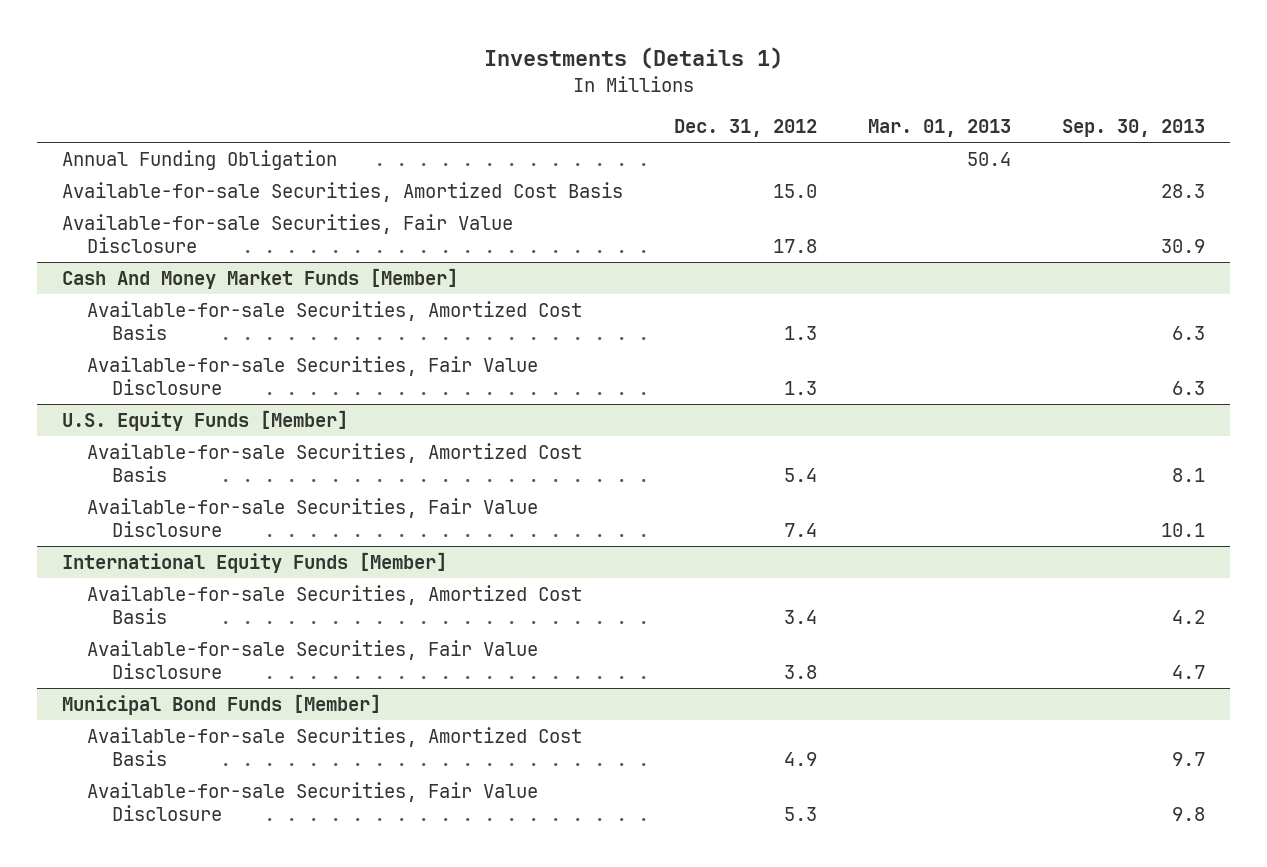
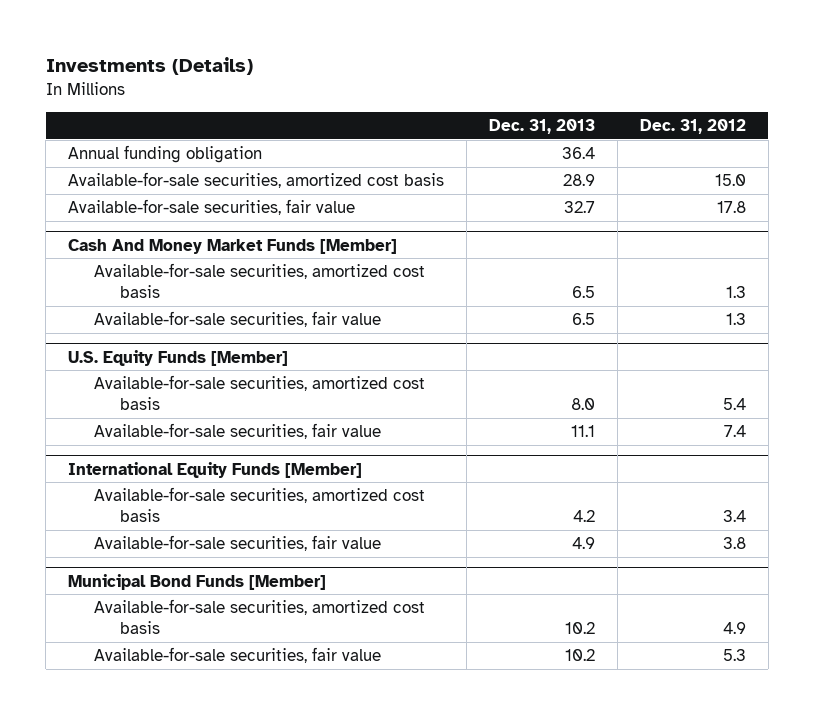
- Investments (Details 1)
+ Investments (Details)
- | Dec. 31, 2012 | Mar. 01, 2013 | Sep. 30, 2013
+ | Dec. 31, 2013 | Dec. 31, 2012
- Annual Funding Obligation | | 50.4 |
- Available-for-sale Securities, Amortized Cost Basis | 15.0 | | 28.3
- Available-for-sale Securities, Fair Value Disclosure | 17.8 | | 30.9
+ Annual funding obligation | 36.4 |
+ Available-for-sale securities, amortized cost basis | 28.9 | 15.0
+ Available-for-sale securities, fair value | 32.7 | 17.8
@ Cash And Money Market Funds [Member]
- Available-for-sale Securities, Amortized Cost Basis | 1.3 | | 6.3
- Available-for-sale Securities, Fair Value Disclosure | 1.3 | | 6.3
+ Available-for-sale securities, amortized cost basis | 6.5 | 1.3
+ Available-for-sale securities, fair value | 6.5 | 1.3
@ U.S. Equity Funds [Member]
- Available-for-sale Securities, Amortized Cost Basis | 5.4 | | 8.1
- Available-for-sale Securities, Fair Value Disclosure | 7.4 | | 10.1
+ Available-for-sale securities, amortized cost basis | 8.0 | 5.4
+ Available-for-sale securities, fair value | 11.1 | 7.4
@ International Equity Funds [Member]
- Available-for-sale Securities, Amortized Cost Basis | 3.4 | | 4.2
- Available-for-sale Securities, Fair Value Disclosure | 3.8 | | 4.7
+ Available-for-sale securities, amortized cost basis | 4.2 | 3.4
+ Available-for-sale securities, fair value | 4.9 | 3.8
@ Municipal Bond Funds [Member]
- Available-for-sale Securities, Amortized Cost Basis | 4.9 | | 9.7
- Available-for-sale Securities, Fair Value Disclosure | 5.3 | | 9.8
+ Available-for-sale securities, amortized cost basis | 10.2 | 4.9
+ Available-for-sale securities, fair value | 10.2 | 5.3

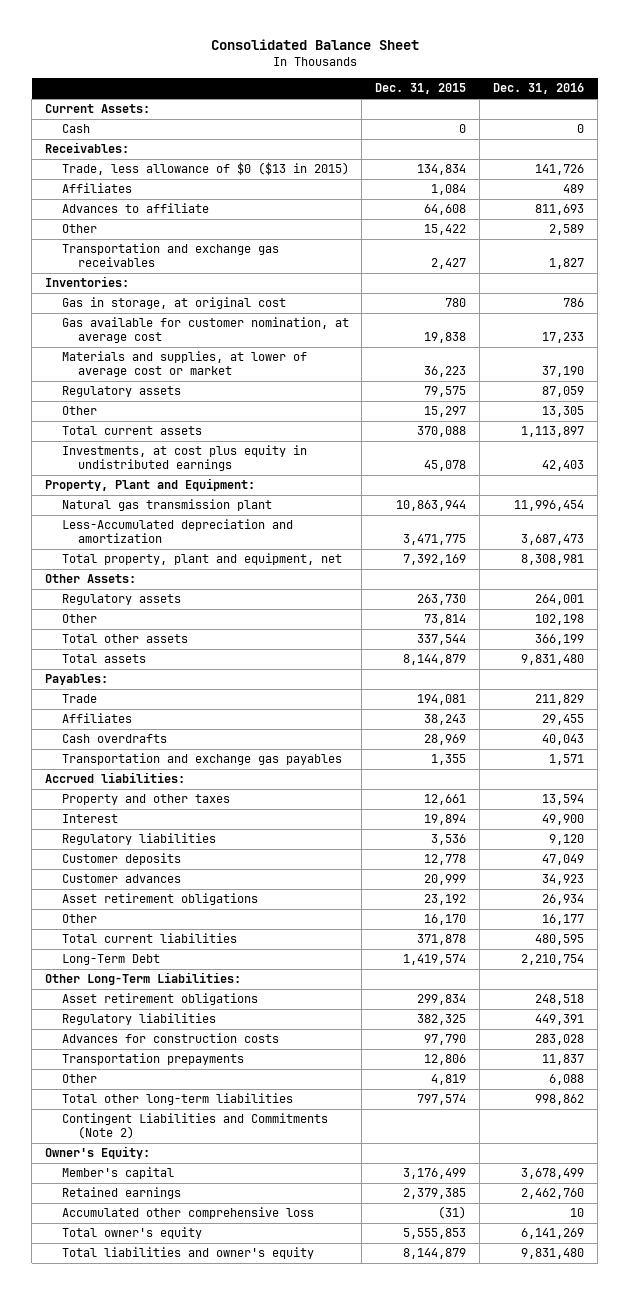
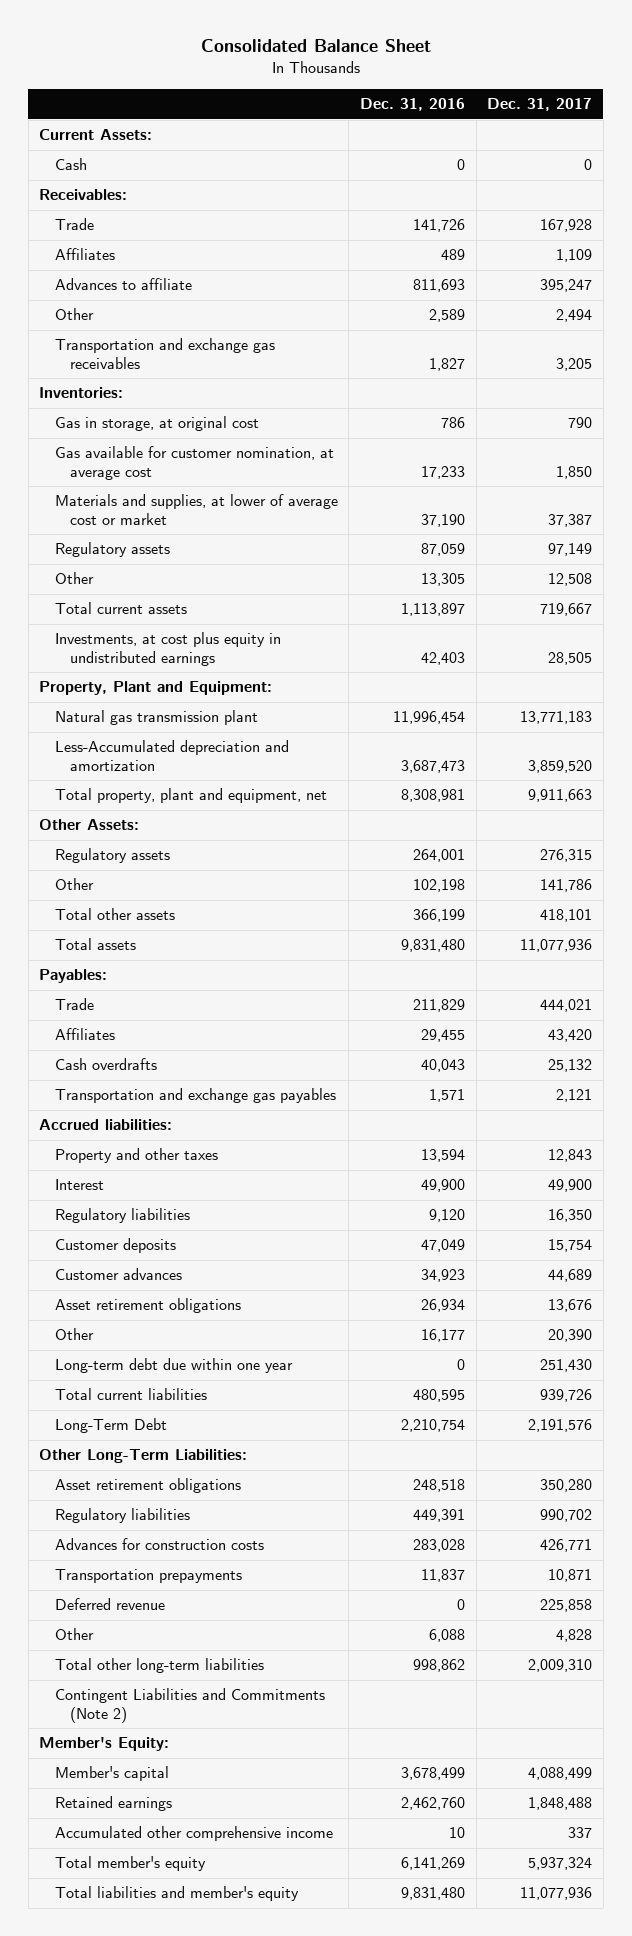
- | Dec. 31, 2015 | Dec. 31, 2016
+ | Dec. 31, 2016 | Dec. 31, 2017
- Trade, less allowance of $0 ($13 in 2015) | 134,834 | 141,726
+ Trade | 141,726 | 167,928
+ Long-term debt due within one year | 0 | 251,430
+ Deferred revenue | 0 | 225,858
- Owner's Equity:
+ Member's Equity:
- Accumulated other comprehensive loss | (31) | 10
- Total owner's equity | 5,555,853 | 6,141,269
- Total liabilities and owner's equity | 8,144,879 | 9,831,480
+ Accumulated other comprehensive income | 10 | 337
+ Total member's equity | 6,141,269 | 5,937,324
+ Total liabilities and member's equity | 9,831,480 | 11,077,936

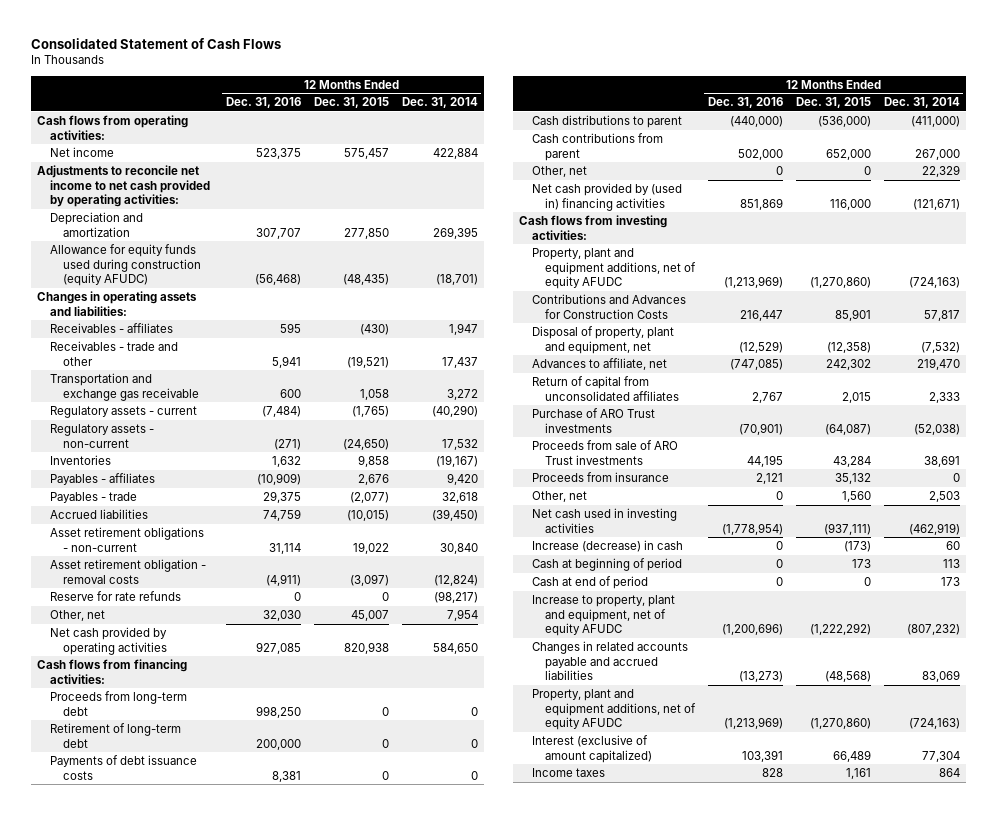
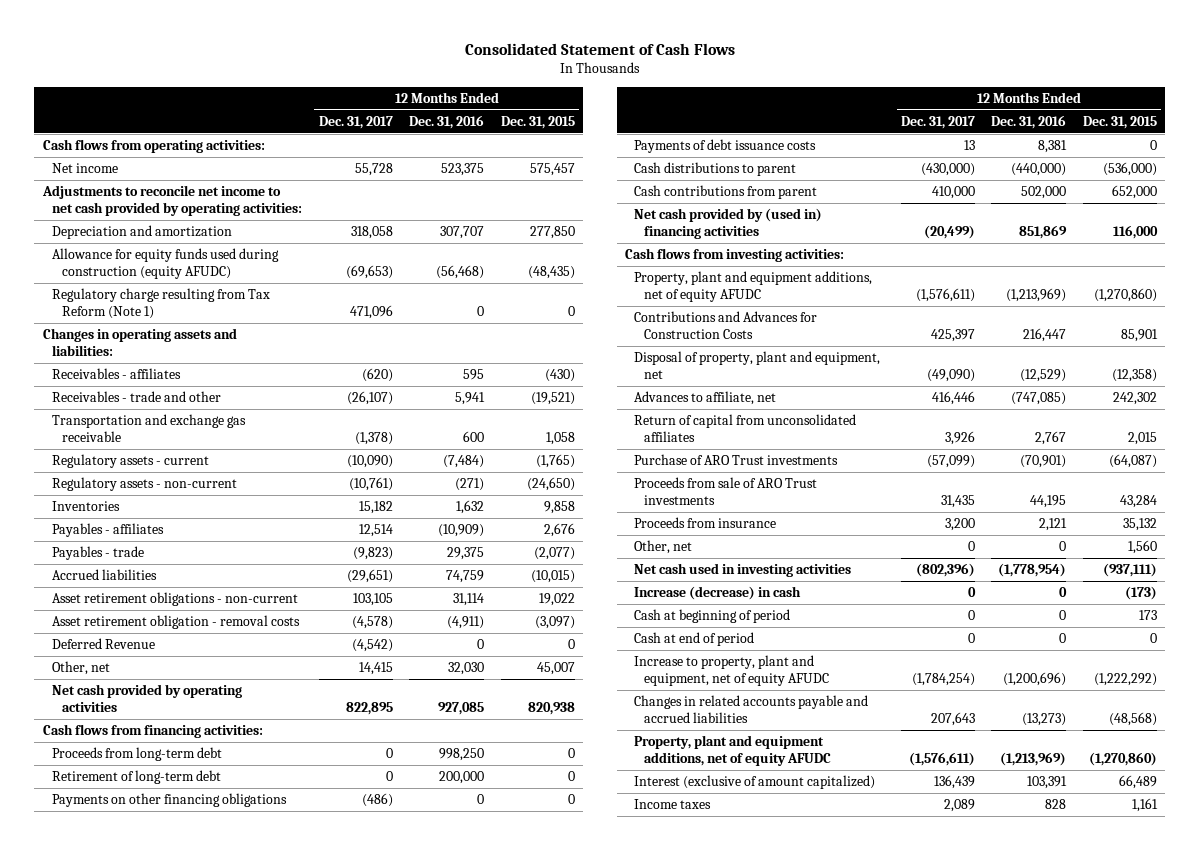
- | 12 Months Ended Dec. 31, 2016 | 12 Months Ended Dec. 31, 2015 | 12 Months Ended Dec. 31, 2014
+ | 12 Months Ended Dec. 31, 2017 | 12 Months Ended Dec. 31, 2016 | 12 Months Ended Dec. 31, 2015
+ Regulatory charge resulting from Tax Reform (Note 1) | 471,096 | 0 | 0
- Reserve for rate refunds | 0 | 0 | (98,217)
+ Deferred Revenue | (4,542) | 0 | 0
+ Payments on other financing obligations | (486) | 0 | 0
- Other, net | 0 | 0 | 22,329

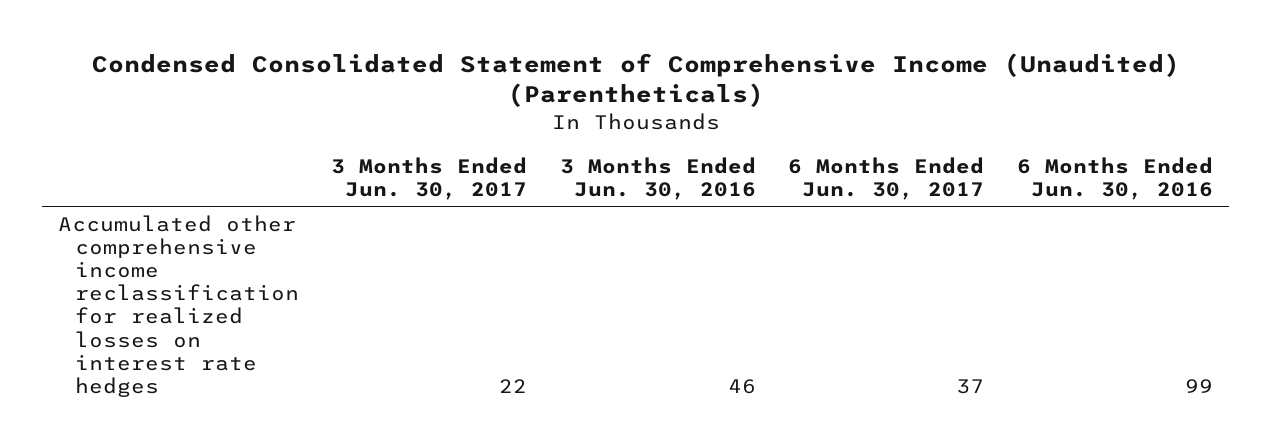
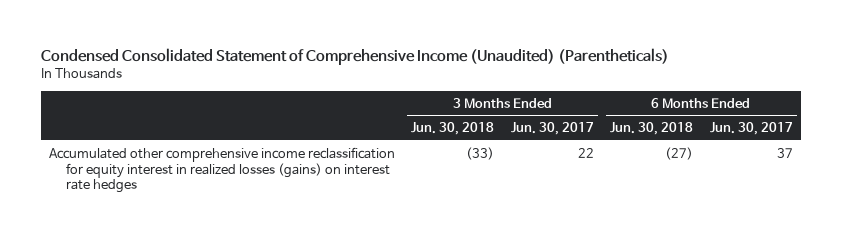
- | 3 Months Ended Jun. 30, 2017 | 3 Months Ended Jun. 30, 2016 | 6 Months Ended Jun. 30, 2017 | 6 Months Ended Jun. 30, 2016
+ | 3 Months Ended Jun. 30, 2018 | 3 Months Ended Jun. 30, 2017 | 6 Months Ended Jun. 30, 2018 | 6 Months Ended Jun. 30, 2017
- Accumulated other comprehensive income reclassification for realized losses on interest rate hedges | 22 | 46 | 37 | 99
+ Accumulated other comprehensive income reclassification for equity interest in realized losses (gains) on interest rate hedges | (33) | 22 | (27) | 37

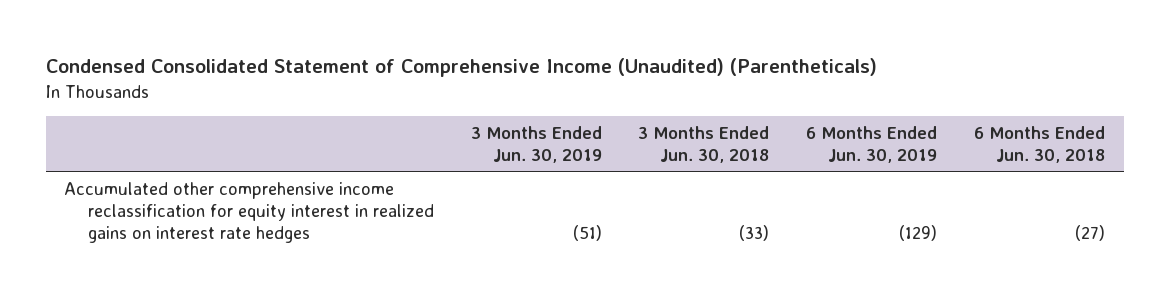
- | 3 Months Ended Jun. 30, 2018 | 3 Months Ended Jun. 30, 2017 | 6 Months Ended Jun. 30, 2018 | 6 Months Ended Jun. 30, 2017
+ | 3 Months Ended Jun. 30, 2019 | 3 Months Ended Jun. 30, 2018 | 6 Months Ended Jun. 30, 2019 | 6 Months Ended Jun. 30, 2018
- Accumulated other comprehensive income reclassification for equity interest in realized losses (gains) on interest rate hedges | (33) | 22 | (27) | 37
+ Accumulated other comprehensive income reclassification for equity interest in realized gains on interest rate hedges | (51) | (33) | (129) | (27)

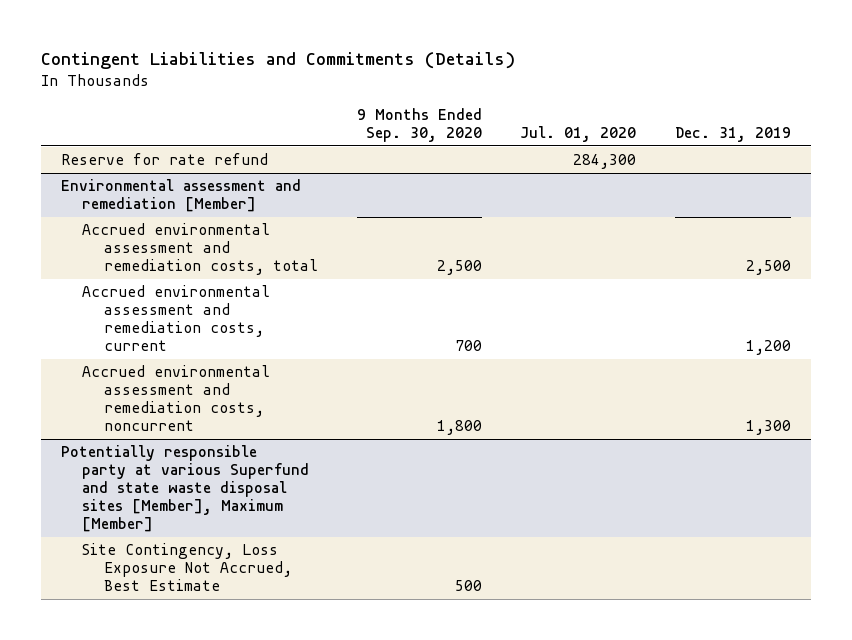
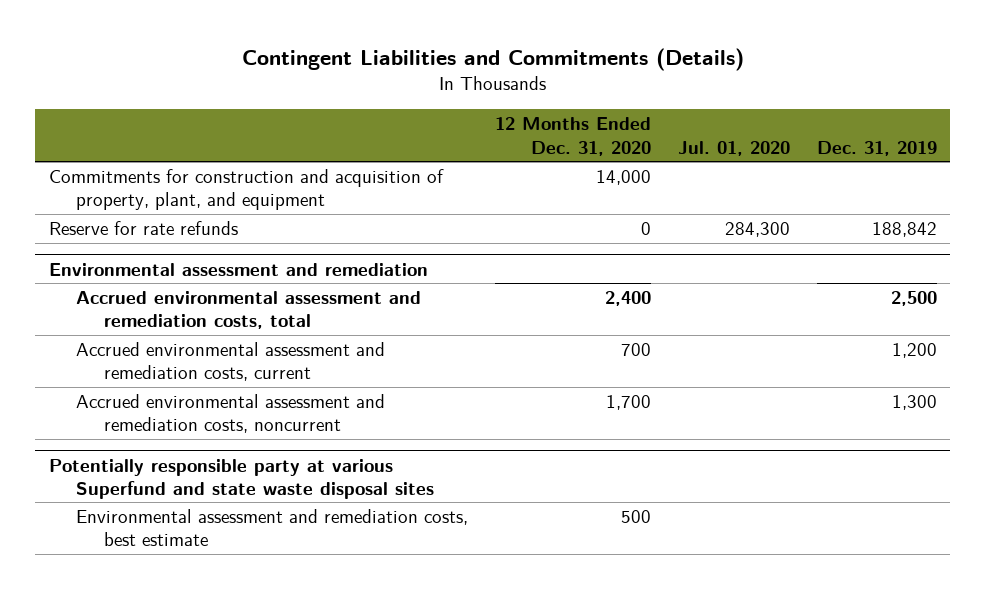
- | 9 Months Ended Sep. 30, 2020 | Jul. 01, 2020 | Dec. 31, 2019
+ | 12 Months Ended Dec. 31, 2020 | Jul. 01, 2020 | Dec. 31, 2019
- Reserve for rate refund | | 284,300 |
- Environmental assessment and remediation [Member]
+ Commitments for construction and acquisition of property, plant, and equipment | 14,000 | |
+ Reserve for rate refunds | 0 | 284,300 | 188,842
+ Environmental assessment and remediation
- Potentially responsible party at various Superfund and state waste disposal sites [Member], Maximum [Member]
- Site Contingency, Loss Exposure Not Accrued, Best Estimate | 500 | |
+ Potentially responsible party at various Superfund and state waste disposal sites
+ Environmental assessment and remediation costs, best estimate | 500 | |

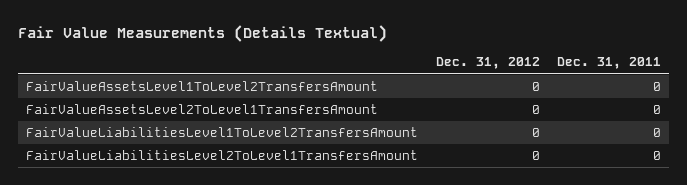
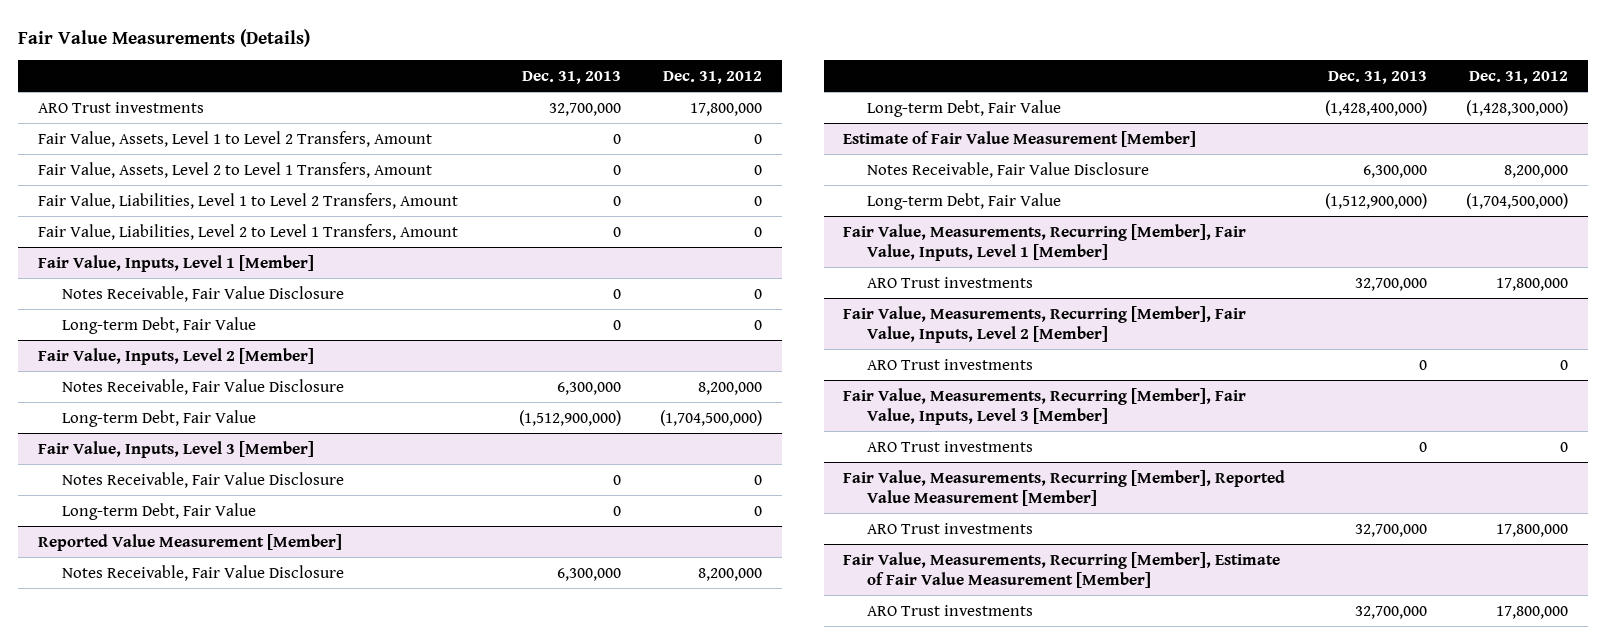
- Fair Value Measurements (Details Textual)
+ Fair Value Measurements (Details)
- | Dec. 31, 2012 | Dec. 31, 2011
+ | Dec. 31, 2013 | Dec. 31, 2012
- FairValueAssetsLevel1ToLevel2TransfersAmount | 0 | 0
- FairValueAssetsLevel2ToLevel1TransfersAmount | 0 | 0
- FairValueLiabilitiesLevel1ToLevel2TransfersAmount | 0 | 0
- FairValueLiabilitiesLevel2ToLevel1TransfersAmount | 0 | 0
+ ARO Trust investments | 32,700,000 | 17,800,000
+ Fair Value, Assets, Level 1 to Level 2 Transfers, Amount | 0 | 0
+ Fair Value, Assets, Level 2 to Level 1 Transfers, Amount | 0 | 0
+ Fair Value, Liabilities, Level 1 to Level 2 Transfers, Amount | 0 | 0
+ Fair Value, Liabilities, Level 2 to Level 1 Transfers, Amount | 0 | 0
+ Fair Value, Inputs, Level 1 [Member]
+ Notes Receivable, Fair Value Disclosure | 0 | 0
+ Long-term Debt, Fair Value | 0 | 0
+ Fair Value, Inputs, Level 2 [Member]
+ Notes Receivable, Fair Value Disclosure | 6,300,000 | 8,200,000
+ Long-term Debt, Fair Value | (1,512,900,000) | (1,704,500,000)
+ Fair Value, Inputs, Level 3 [Member]
+ Notes Receivable, Fair Value Disclosure | 0 | 0
+ Long-term Debt, Fair Value | 0 | 0
+ Reported Value Measurement [Member]
+ Notes Receivable, Fair Value Disclosure | 6,300,000 | 8,200,000
+ Long-term Debt, Fair Value | (1,428,400,000) | (1,428,300,000)
+ Estimate of Fair Value Measurement [Member]
+ Notes Receivable, Fair Value Disclosure | 6,300,000 | 8,200,000
+ Long-term Debt, Fair Value | (1,512,900,000) | (1,704,500,000)
+ Fair Value, Measurements, Recurring [Member], Fair Value, Inputs, Level 1 [Member]
+ ARO Trust investments | 32,700,000 | 17,800,000
+ Fair Value, Measurements, Recurring [Member], Fair Value, Inputs, Level 2 [Member]
+ ARO Trust investments | 0 | 0
+ Fair Value, Measurements, Recurring [Member], Fair Value, Inputs, Level 3 [Member]
+ ARO Trust investments | 0 | 0
+ Fair Value, Measurements, Recurring [Member], Reported Value Measurement [Member]
+ ARO Trust investments | 32,700,000 | 17,800,000
+ Fair Value, Measurements, Recurring [Member], Estimate of Fair Value Measurement [Member]
+ ARO Trust investments | 32,700,000 | 17,800,000

